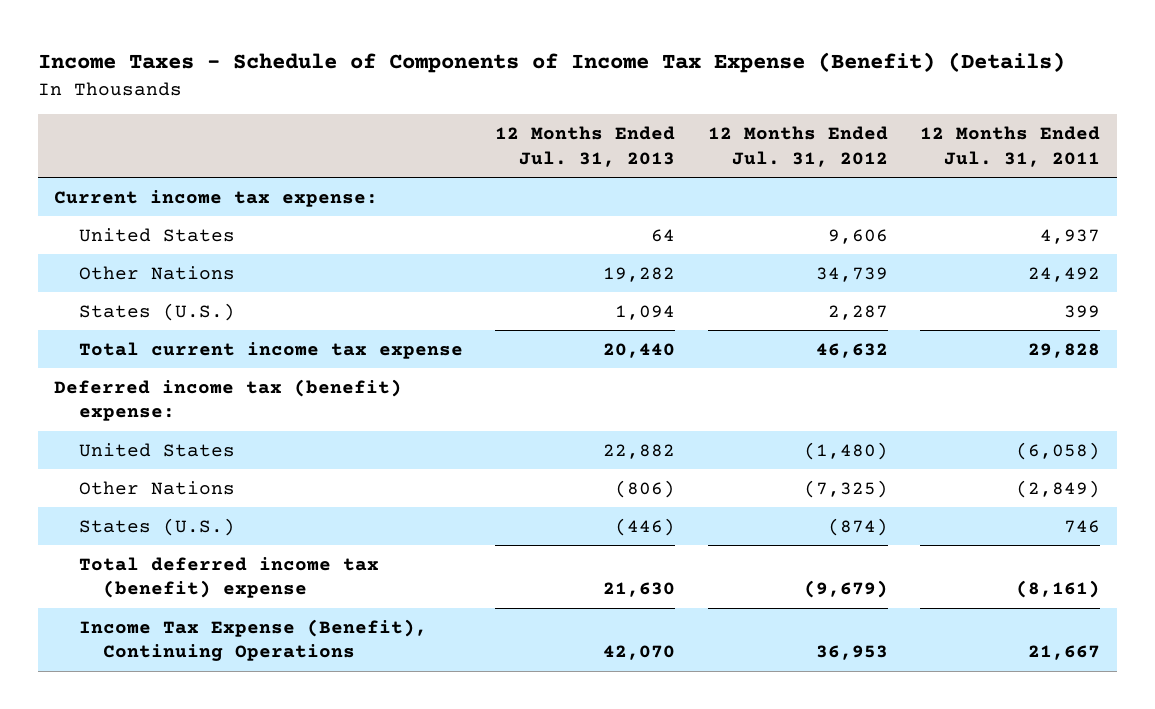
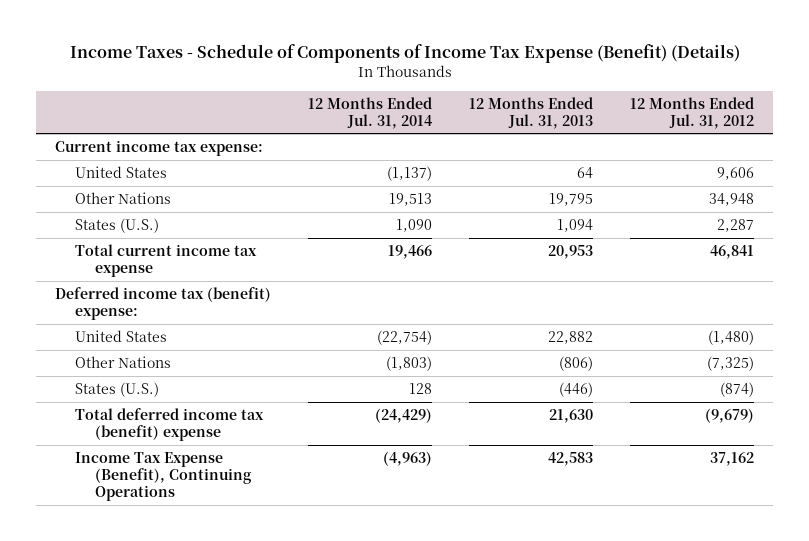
- | 12 Months Ended Jul. 31, 2013 | 12 Months Ended Jul. 31, 2012 | 12 Months Ended Jul. 31, 2011
+ | 12 Months Ended Jul. 31, 2014 | 12 Months Ended Jul. 31, 2013 | 12 Months Ended Jul. 31, 2012
- Other Nations | 19,282 | 34,739 | 24,492
+ Other Nations | 19,513 | 19,795 | 34,948
- Total current income tax expense | 20,440 | 46,632 | 29,828
+ Total current income tax expense | 19,466 | 20,953 | 46,841
- Income Tax Expense (Benefit), Continuing Operations | 42,070 | 36,953 | 21,667
+ Income Tax Expense (Benefit), Continuing Operations | (4,963) | 42,583 | 37,162

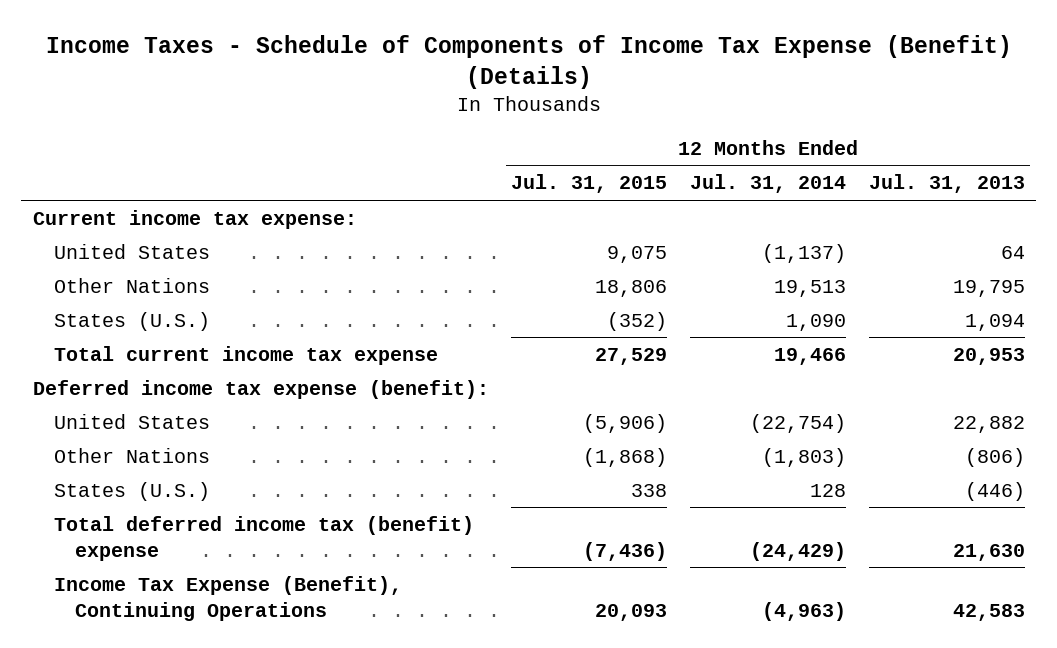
- | 12 Months Ended Jul. 31, 2014 | 12 Months Ended Jul. 31, 2013 | 12 Months Ended Jul. 31, 2012
+ | 12 Months Ended Jul. 31, 2015 | 12 Months Ended Jul. 31, 2014 | 12 Months Ended Jul. 31, 2013
- Deferred income tax (benefit) expense:
+ Deferred income tax expense (benefit):

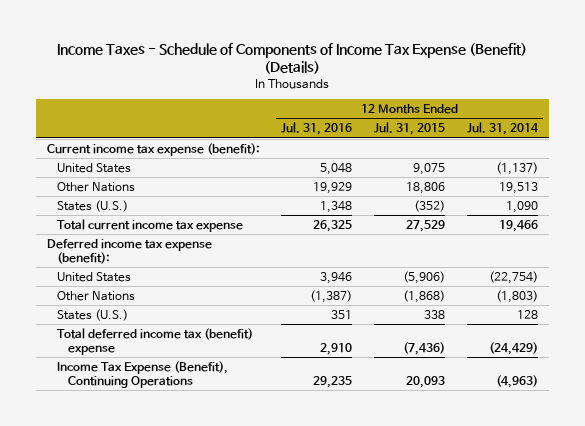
- | 12 Months Ended Jul. 31, 2015 | 12 Months Ended Jul. 31, 2014 | 12 Months Ended Jul. 31, 2013
+ | 12 Months Ended Jul. 31, 2016 | 12 Months Ended Jul. 31, 2015 | 12 Months Ended Jul. 31, 2014
- Current income tax expense:
+ Current income tax expense (benefit):

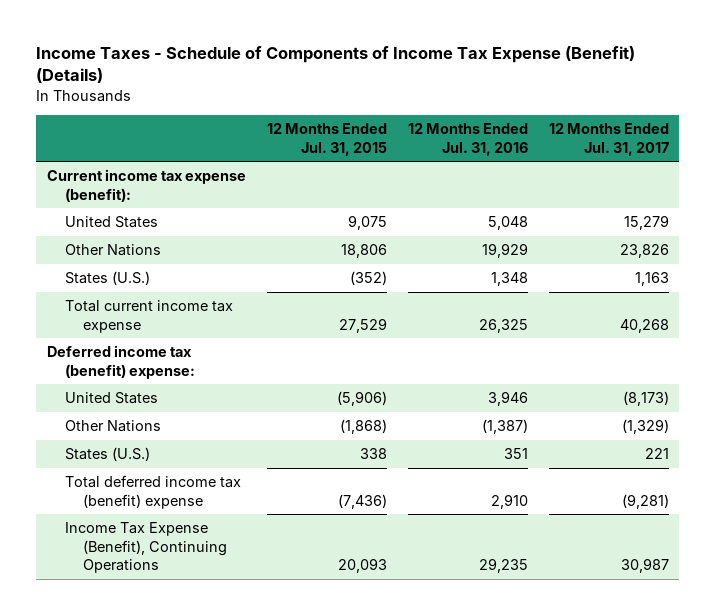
- | 12 Months Ended Jul. 31, 2016 | 12 Months Ended Jul. 31, 2015 | 12 Months Ended Jul. 31, 2014
+ | 12 Months Ended Jul. 31, 2015 | 12 Months Ended Jul. 31, 2016 | 12 Months Ended Jul. 31, 2017
- Deferred income tax expense (benefit):
+ Deferred income tax (benefit) expense:

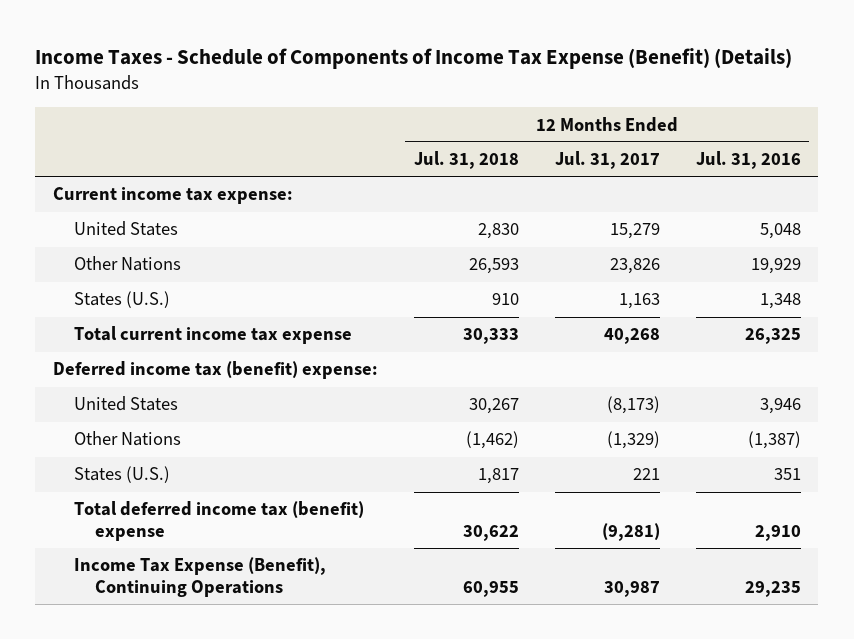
- | 12 Months Ended Jul. 31, 2015 | 12 Months Ended Jul. 31, 2016 | 12 Months Ended Jul. 31, 2017
+ | 12 Months Ended Jul. 31, 2018 | 12 Months Ended Jul. 31, 2017 | 12 Months Ended Jul. 31, 2016
- Current income tax expense (benefit):
+ Current income tax expense:

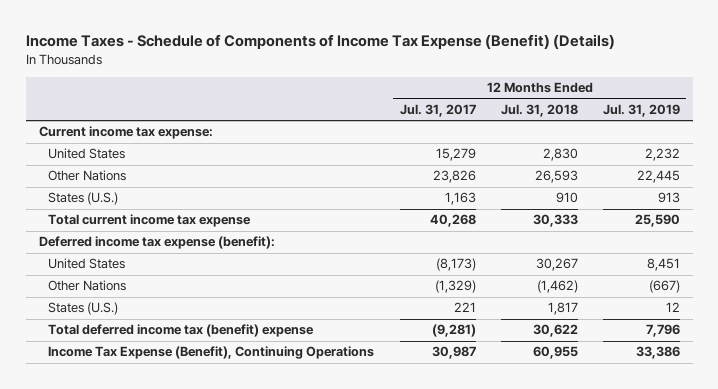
- | 12 Months Ended Jul. 31, 2018 | 12 Months Ended Jul. 31, 2017 | 12 Months Ended Jul. 31, 2016
+ | 12 Months Ended Jul. 31, 2017 | 12 Months Ended Jul. 31, 2018 | 12 Months Ended Jul. 31, 2019
- Deferred income tax (benefit) expense:
+ Deferred income tax expense (benefit):

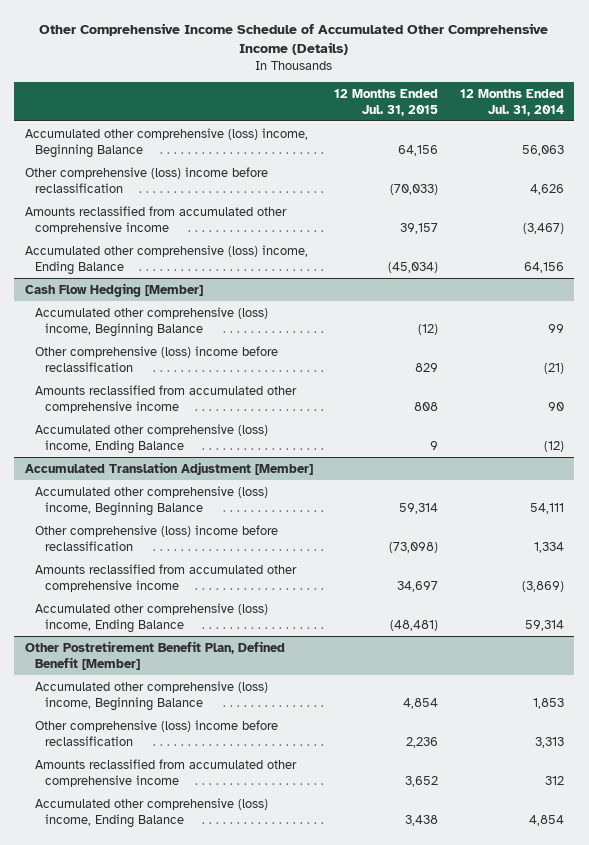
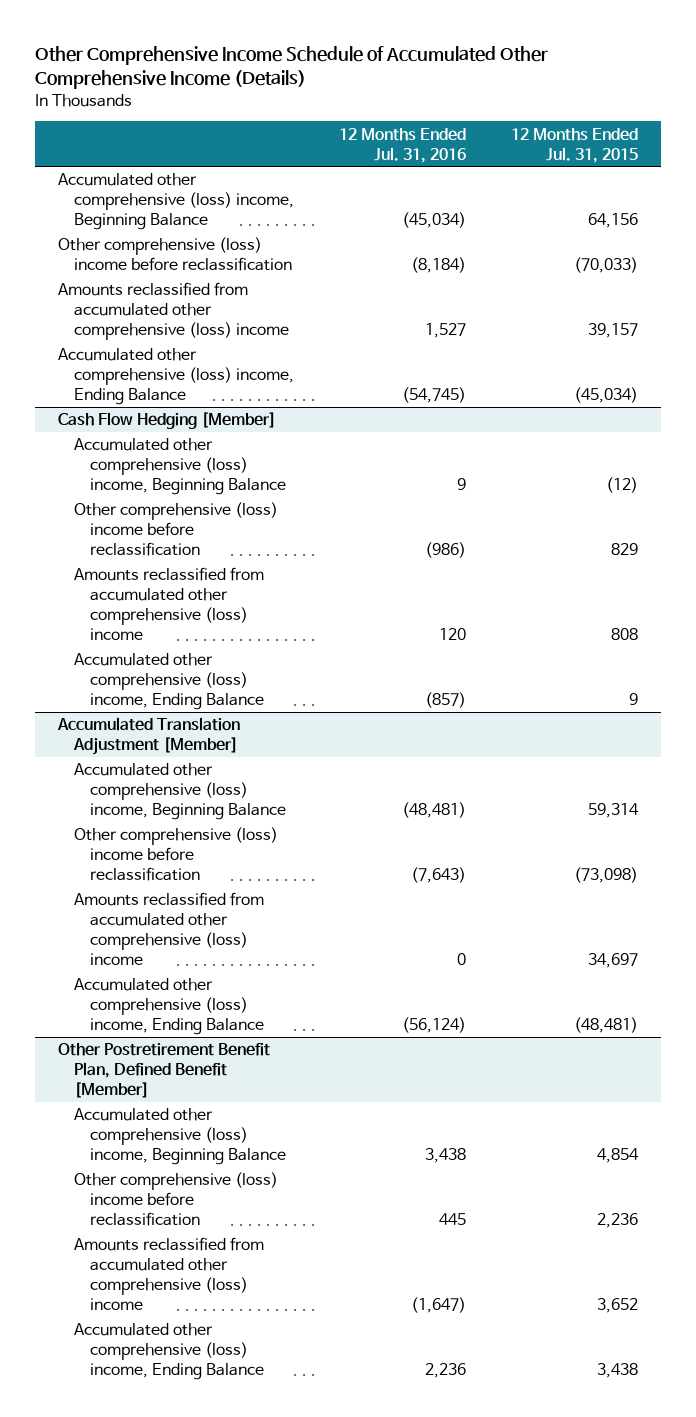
- | 12 Months Ended Jul. 31, 2015 | 12 Months Ended Jul. 31, 2014
+ | 12 Months Ended Jul. 31, 2016 | 12 Months Ended Jul. 31, 2015
- Amounts reclassified from accumulated other comprehensive income | 39,157 | (3,467)
+ Amounts reclassified from accumulated other comprehensive (loss) income | 1,527 | 39,157
@ Cash Flow Hedging [Member]
- Amounts reclassified from accumulated other comprehensive income | 808 | 90
+ Amounts reclassified from accumulated other comprehensive (loss) income | 120 | 808
@ Accumulated Translation Adjustment [Member]
- Amounts reclassified from accumulated other comprehensive income | 34,697 | (3,869)
+ Amounts reclassified from accumulated other comprehensive (loss) income | 0 | 34,697
@ Other Postretirement Benefit Plan, Defined Benefit [Member]
- Amounts reclassified from accumulated other comprehensive income | 3,652 | 312
+ Amounts reclassified from accumulated other comprehensive (loss) income | (1,647) | 3,652

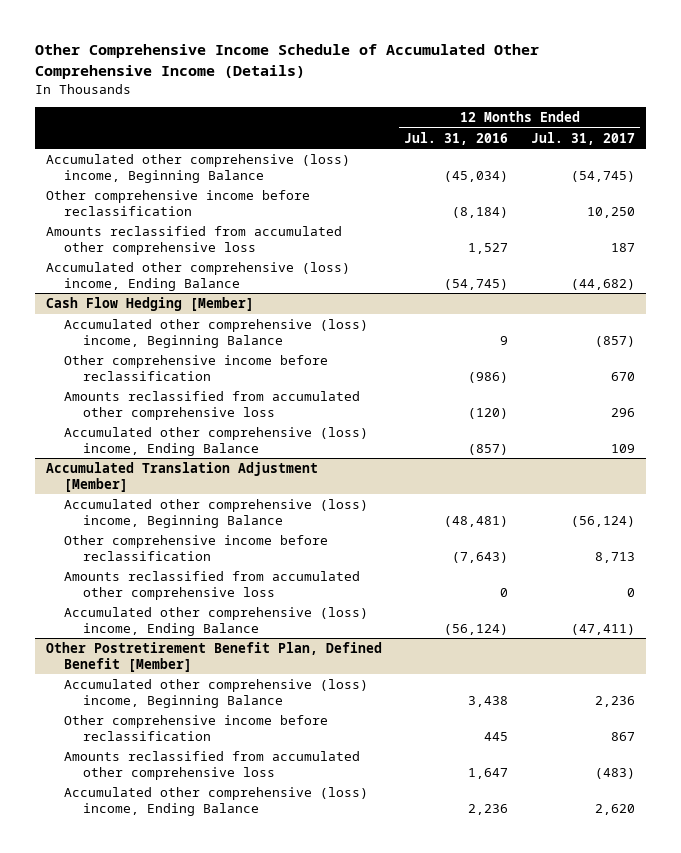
- | 12 Months Ended Jul. 31, 2016 | 12 Months Ended Jul. 31, 2015
+ | 12 Months Ended Jul. 31, 2016 | 12 Months Ended Jul. 31, 2017
- Other comprehensive (loss) income before reclassification | (8,184) | (70,033)
- Amounts reclassified from accumulated other comprehensive (loss) income | 1,527 | 39,157
+ Other comprehensive income before reclassification | (8,184) | 10,250
+ Amounts reclassified from accumulated other comprehensive loss | 1,527 | 187
@ Cash Flow Hedging [Member]
- Other comprehensive (loss) income before reclassification | (986) | 829
- Amounts reclassified from accumulated other comprehensive (loss) income | 120 | 808
+ Other comprehensive income before reclassification | (986) | 670
+ Amounts reclassified from accumulated other comprehensive loss | (120) | 296
@ Accumulated Translation Adjustment [Member]
- Other comprehensive (loss) income before reclassification | (7,643) | (73,098)
- Amounts reclassified from accumulated other comprehensive (loss) income | 0 | 34,697
+ Other comprehensive income before reclassification | (7,643) | 8,713
+ Amounts reclassified from accumulated other comprehensive loss | 0 | 0
@ Other Postretirement Benefit Plan, Defined Benefit [Member]
- Other comprehensive (loss) income before reclassification | 445 | 2,236
- Amounts reclassified from accumulated other comprehensive (loss) income | (1,647) | 3,652
+ Other comprehensive income before reclassification | 445 | 867
+ Amounts reclassified from accumulated other comprehensive loss | 1,647 | (483)

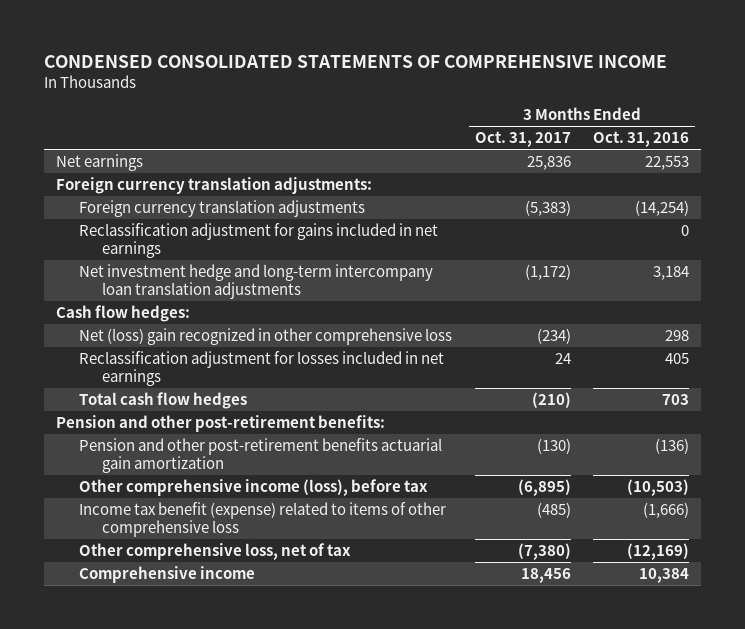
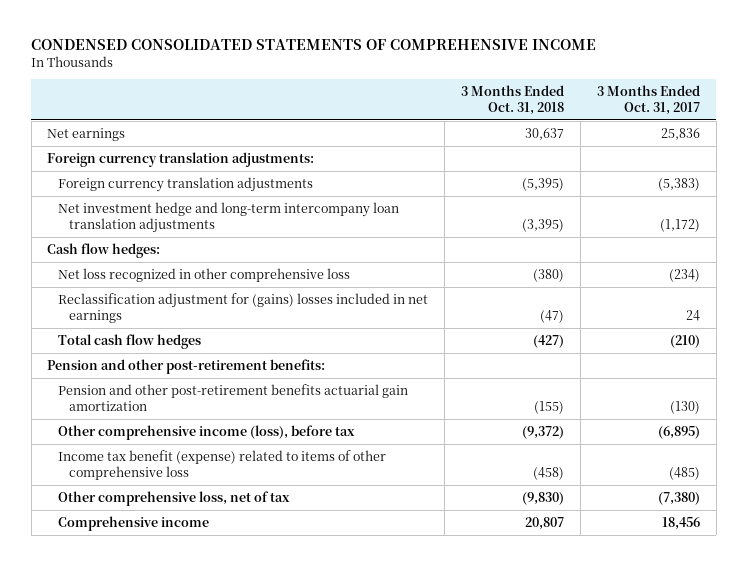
- | 3 Months Ended Oct. 31, 2017 | 3 Months Ended Oct. 31, 2016
+ | 3 Months Ended Oct. 31, 2018 | 3 Months Ended Oct. 31, 2017
- Reclassification adjustment for gains included in net earnings | | 0
- Net (loss) gain recognized in other comprehensive loss | (234) | 298
- Reclassification adjustment for losses included in net earnings | 24 | 405
+ Net loss recognized in other comprehensive loss | (380) | (234)
+ Reclassification adjustment for (gains) losses included in net earnings | (47) | 24

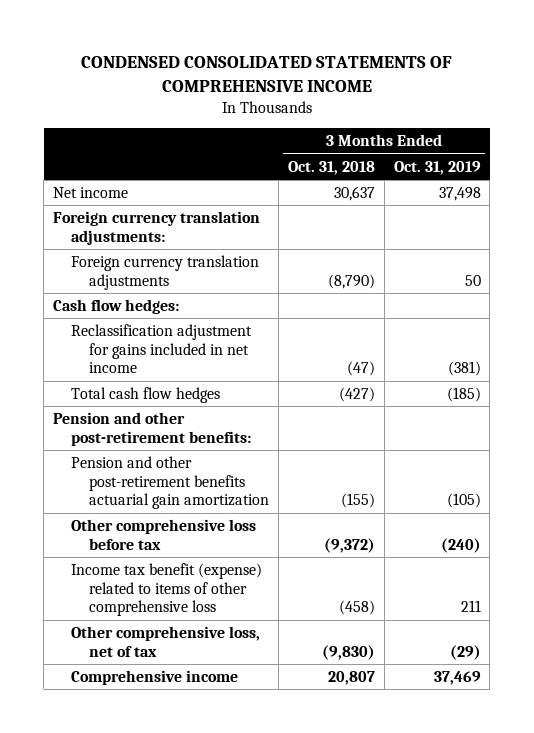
- | 3 Months Ended Oct. 31, 2018 | 3 Months Ended Oct. 31, 2017
+ | 3 Months Ended Oct. 31, 2018 | 3 Months Ended Oct. 31, 2019
- Net earnings | 30,637 | 25,836
+ Net income | 30,637 | 37,498
- Foreign currency translation adjustments | (5,395) | (5,383)
- Net investment hedge and long-term intercompany loan translation adjustments | (3,395) | (1,172)
+ Foreign currency translation adjustments | (8,790) | 50
- Net loss recognized in other comprehensive loss | (380) | (234)
- Reclassification adjustment for (gains) losses included in net earnings | (47) | 24
+ Reclassification adjustment for gains included in net income | (47) | (381)
- Other comprehensive income (loss), before tax | (9,372) | (6,895)
+ Other comprehensive loss before tax | (9,372) | (240)

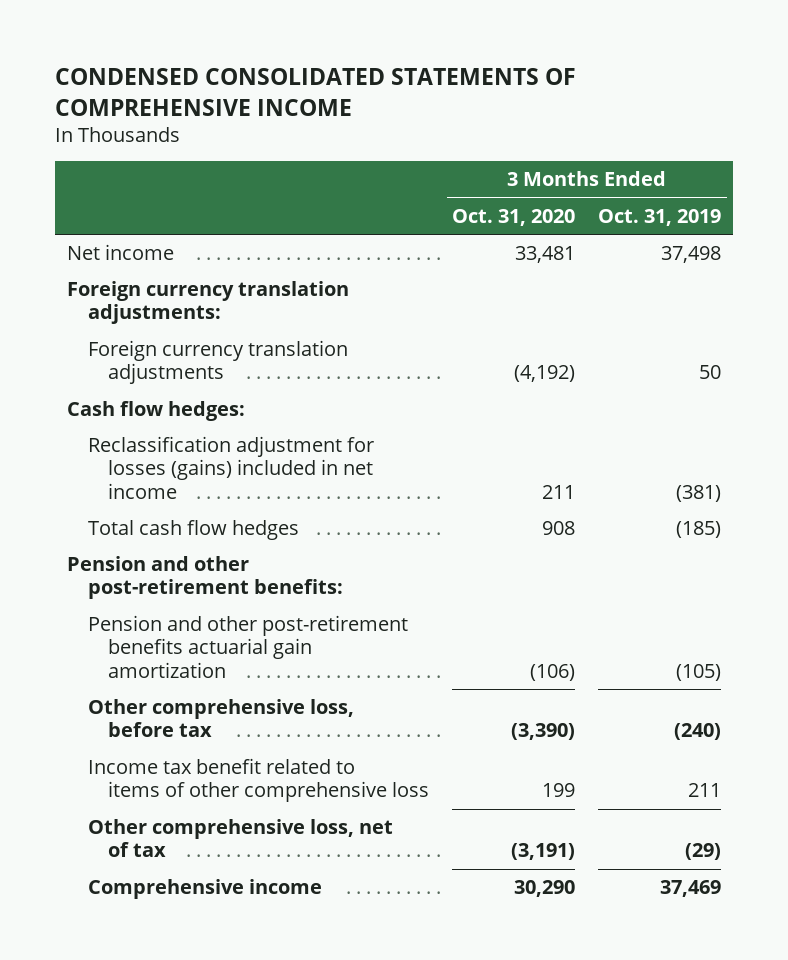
- | 3 Months Ended Oct. 31, 2018 | 3 Months Ended Oct. 31, 2019
+ | 3 Months Ended Oct. 31, 2020 | 3 Months Ended Oct. 31, 2019
- Reclassification adjustment for gains included in net income | (47) | (381)
+ Reclassification adjustment for losses (gains) included in net income | 211 | (381)
- Other comprehensive loss before tax | (9,372) | (240)
- Income tax benefit (expense) related to items of other comprehensive loss | (458) | 211
+ Other comprehensive loss, before tax | (3,390) | (240)
+ Income tax benefit related to items of other comprehensive loss | 199 | 211

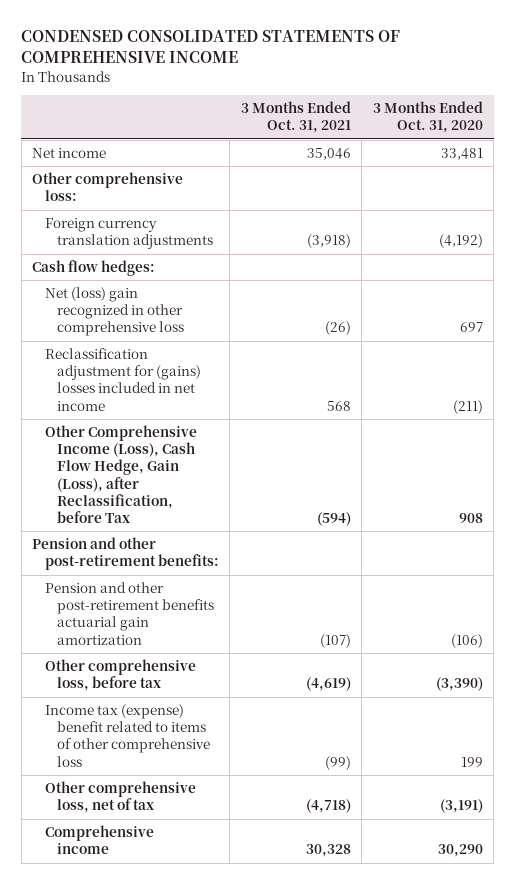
- | 3 Months Ended Oct. 31, 2020 | 3 Months Ended Oct. 31, 2019
+ | 3 Months Ended Oct. 31, 2021 | 3 Months Ended Oct. 31, 2020
- Foreign currency translation adjustments:
+ Other comprehensive loss:
- Reclassification adjustment for losses (gains) included in net income | 211 | (381)
- Total cash flow hedges | 908 | (185)
+ Net (loss) gain recognized in other comprehensive loss | (26) | 697
+ Reclassification adjustment for (gains) losses included in net income | 568 | (211)
+ Other Comprehensive Income (Loss), Cash Flow Hedge, Gain (Loss), after Reclassification, before Tax | (594) | 908
- Income tax benefit related to items of other comprehensive loss | 199 | 211
+ Income tax (expense) benefit related to items of other comprehensive loss | (99) | 199

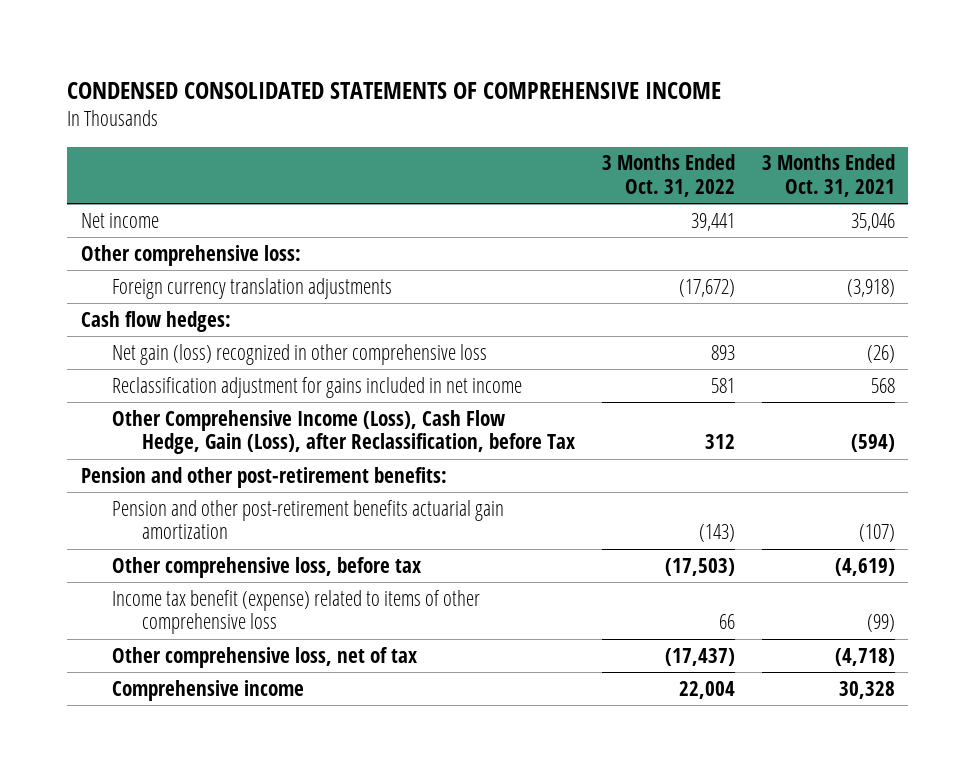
- | 3 Months Ended Oct. 31, 2021 | 3 Months Ended Oct. 31, 2020
+ | 3 Months Ended Oct. 31, 2022 | 3 Months Ended Oct. 31, 2021
- Net (loss) gain recognized in other comprehensive loss | (26) | 697
- Reclassification adjustment for (gains) losses included in net income | 568 | (211)
+ Net gain (loss) recognized in other comprehensive loss | 893 | (26)
+ Reclassification adjustment for gains included in net income | 581 | 568
- Income tax (expense) benefit related to items of other comprehensive loss | (99) | 199
+ Income tax benefit (expense) related to items of other comprehensive loss | 66 | (99)

